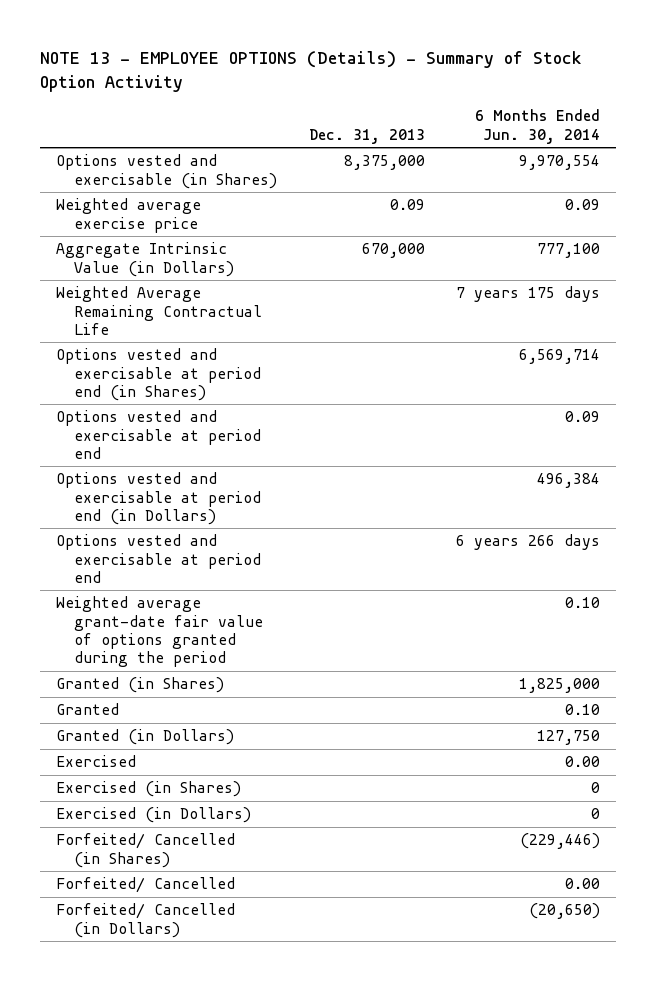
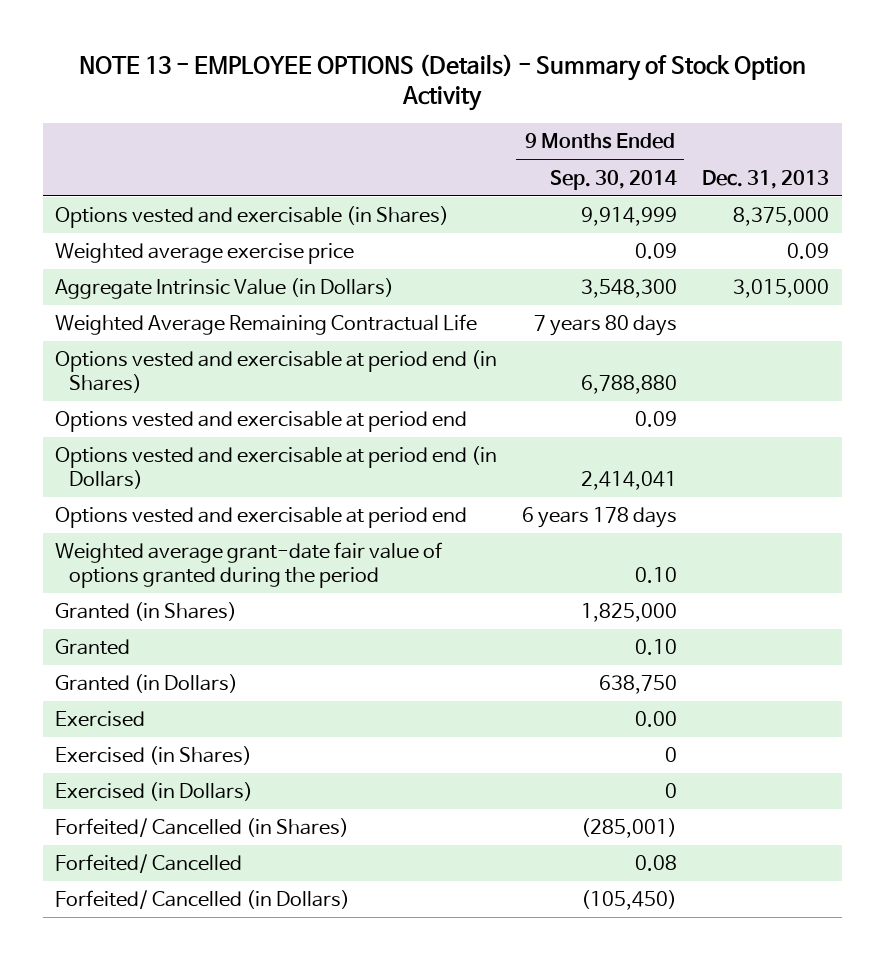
- | Dec. 31, 2013 | 6 Months Ended Jun. 30, 2014
+ | 9 Months Ended Sep. 30, 2014 | Dec. 31, 2013
- Aggregate Intrinsic Value (in Dollars) | 670,000 | 777,100
+ Aggregate Intrinsic Value (in Dollars) | 3,548,300 | 3,015,000

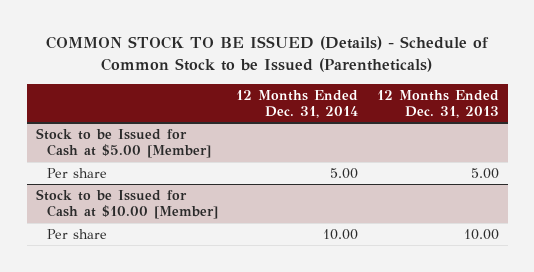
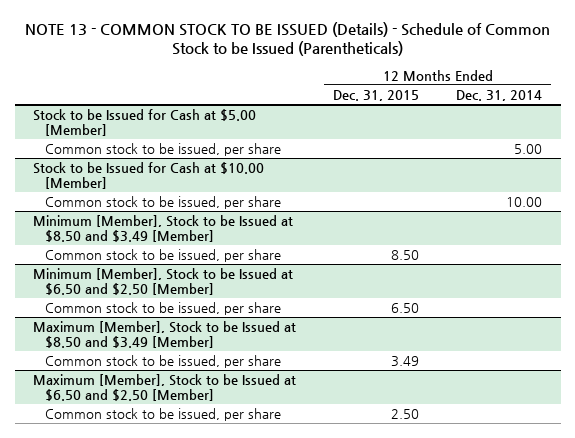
- COMMON STOCK TO BE ISSUED (Details) - Schedule of Common Stock to be Issued (Parentheticals)
+ NOTE 13 - COMMON STOCK TO BE ISSUED (Details) - Schedule of Common Stock to be Issued (Parentheticals)
- | 12 Months Ended Dec. 31, 2014 | 12 Months Ended Dec. 31, 2013
+ | 12 Months Ended Dec. 31, 2015 | 12 Months Ended Dec. 31, 2014
@ Stock to be Issued for Cash at $5.00 [Member]
- Per share | 5.00 | 5.00
+ Common stock to be issued, per share | | 5.00
@ Stock to be Issued for Cash at $10.00 [Member]
- Per share | 10.00 | 10.00
+ Common stock to be issued, per share | | 10.00
+ Minimum [Member], Stock to be Issued at $8.50 and $3.49 [Member]
+ Common stock to be issued, per share | 8.50 |
+ Minimum [Member], Stock to be Issued at $6.50 and $2.50 [Member]
+ Common stock to be issued, per share | 6.50 |
+ Maximum [Member], Stock to be Issued at $8.50 and $3.49 [Member]
+ Common stock to be issued, per share | 3.49 |
+ Maximum [Member], Stock to be Issued at $6.50 and $2.50 [Member]
+ Common stock to be issued, per share | 2.50 |

